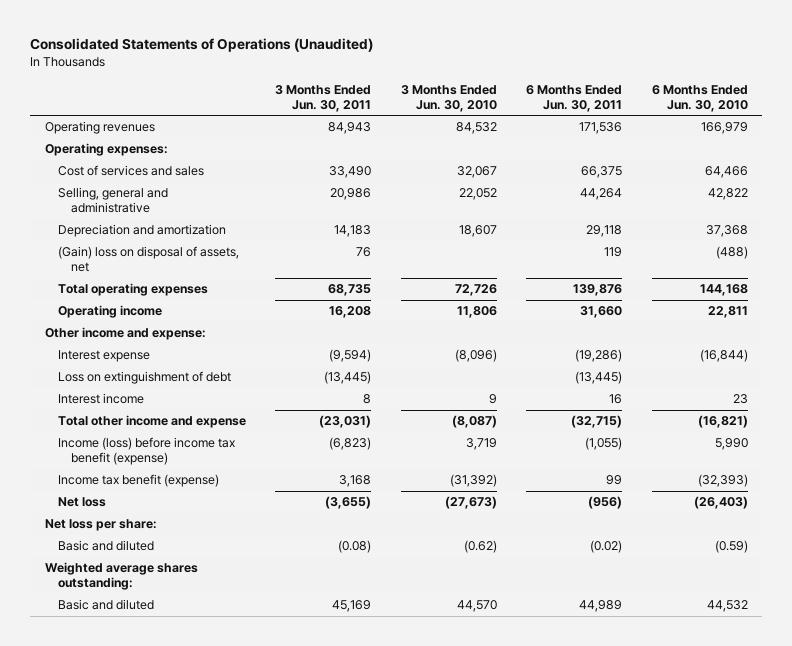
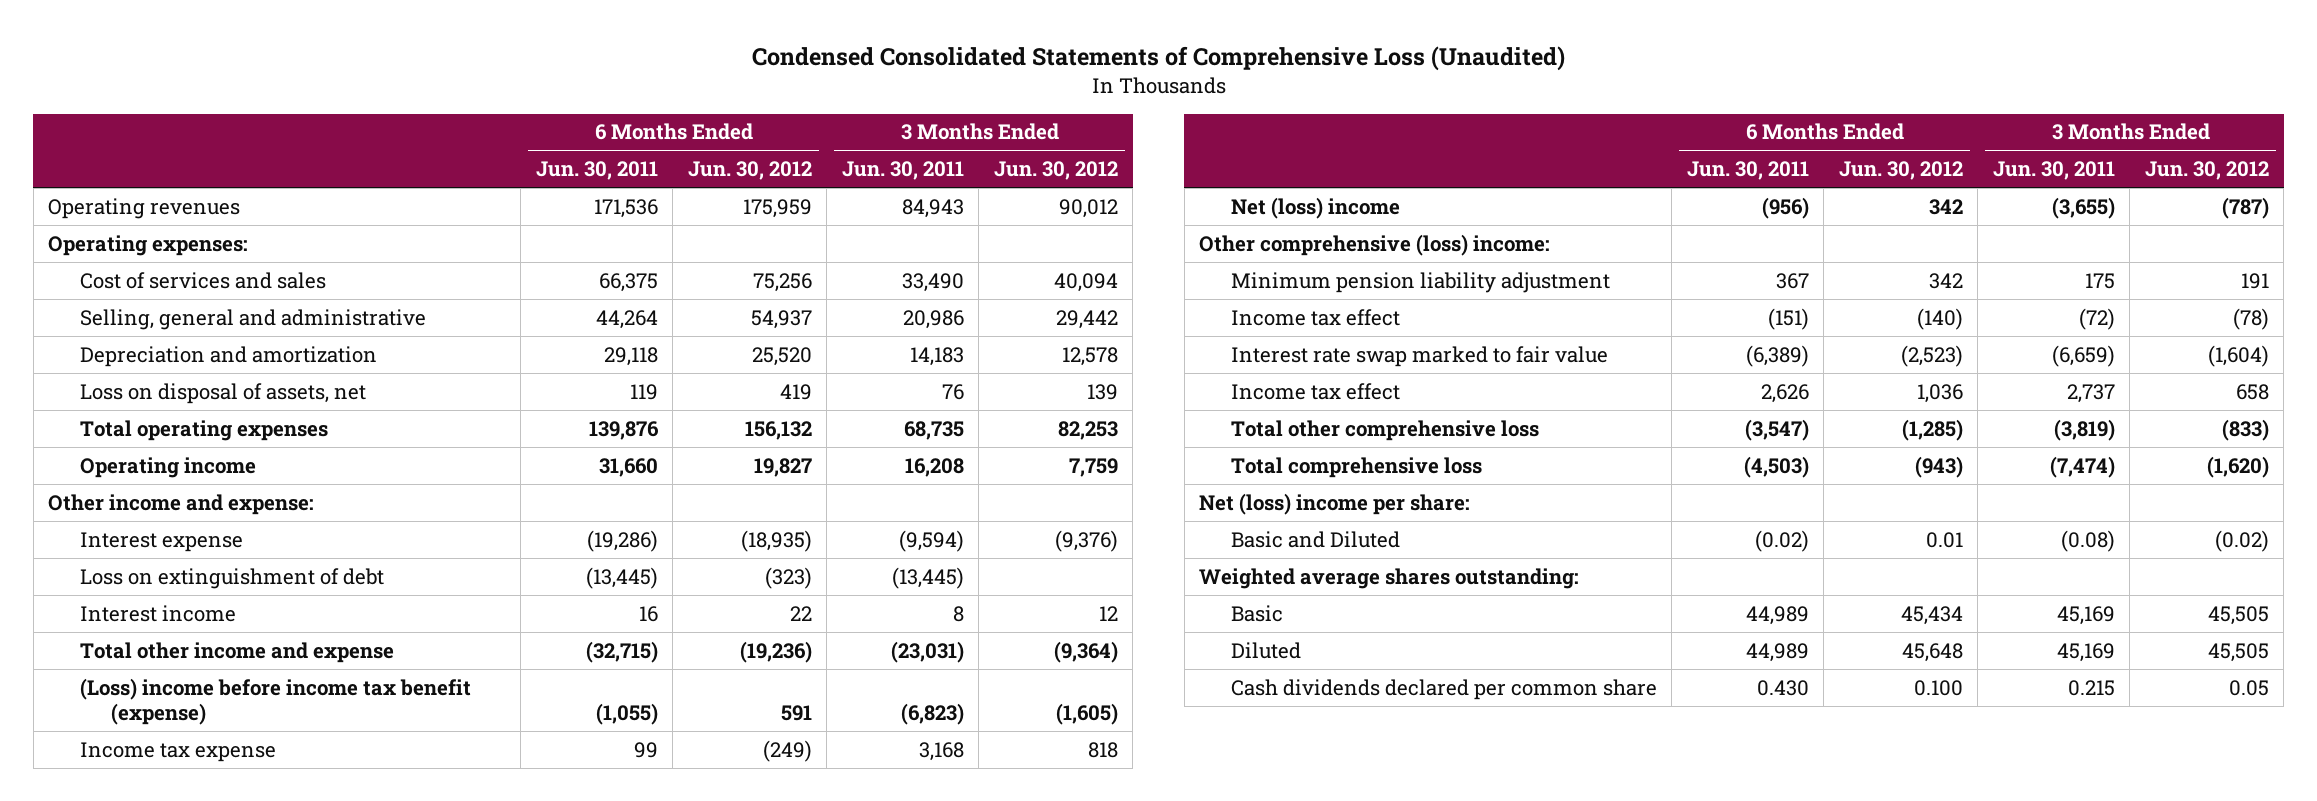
- Consolidated Statements of Operations (Unaudited)
+ Condensed Consolidated Statements of Comprehensive Loss (Unaudited)
- | 3 Months Ended Jun. 30, 2011 | 3 Months Ended Jun. 30, 2010 | 6 Months Ended Jun. 30, 2011 | 6 Months Ended Jun. 30, 2010
+ | 6 Months Ended Jun. 30, 2011 | 6 Months Ended Jun. 30, 2012 | 3 Months Ended Jun. 30, 2011 | 3 Months Ended Jun. 30, 2012
- (Gain) loss on disposal of assets, net | 76 | | 119 | (488)
+ Loss on disposal of assets, net | 119 | 419 | 76 | 139
- Income (loss) before income tax benefit (expense) | (6,823) | 3,719 | (1,055) | 5,990
- Income tax benefit (expense) | 3,168 | (31,392) | 99 | (32,393)
- Net loss | (3,655) | (27,673) | (956) | (26,403)
- Net loss per share:
- Basic and diluted | (0.08) | (0.62) | (0.02) | (0.59)
+ (Loss) income before income tax benefit (expense) | (1,055) | 591 | (6,823) | (1,605)
+ Income tax expense | 99 | (249) | 3,168 | 818
+ Net (loss) income | (956) | 342 | (3,655) | (787)
+ Other comprehensive (loss) income:
+ Minimum pension liability adjustment | 367 | 342 | 175 | 191
+ Income tax effect | (151) | (140) | (72) | (78)
+ Interest rate swap marked to fair value | (6,389) | (2,523) | (6,659) | (1,604)
+ Income tax effect | 2,626 | 1,036 | 2,737 | 658
+ Total other comprehensive loss | (3,547) | (1,285) | (3,819) | (833)
+ Total comprehensive loss | (4,503) | (943) | (7,474) | (1,620)
+ Net (loss) income per share:
+ Basic and Diluted | (0.02) | 0.01 | (0.08) | (0.02)
- Basic and diluted | 45,169 | 44,570 | 44,989 | 44,532
+ Basic | 44,989 | 45,434 | 45,169 | 45,505
+ Diluted | 44,989 | 45,648 | 45,169 | 45,505
+ Cash dividends declared per common share | 0.430 | 0.100 | 0.215 | 0.05

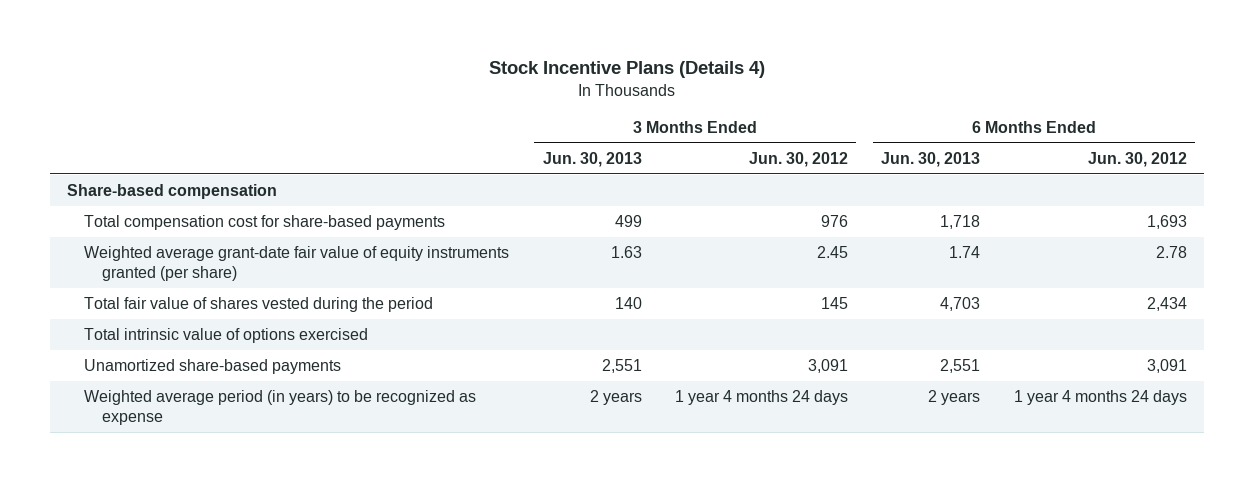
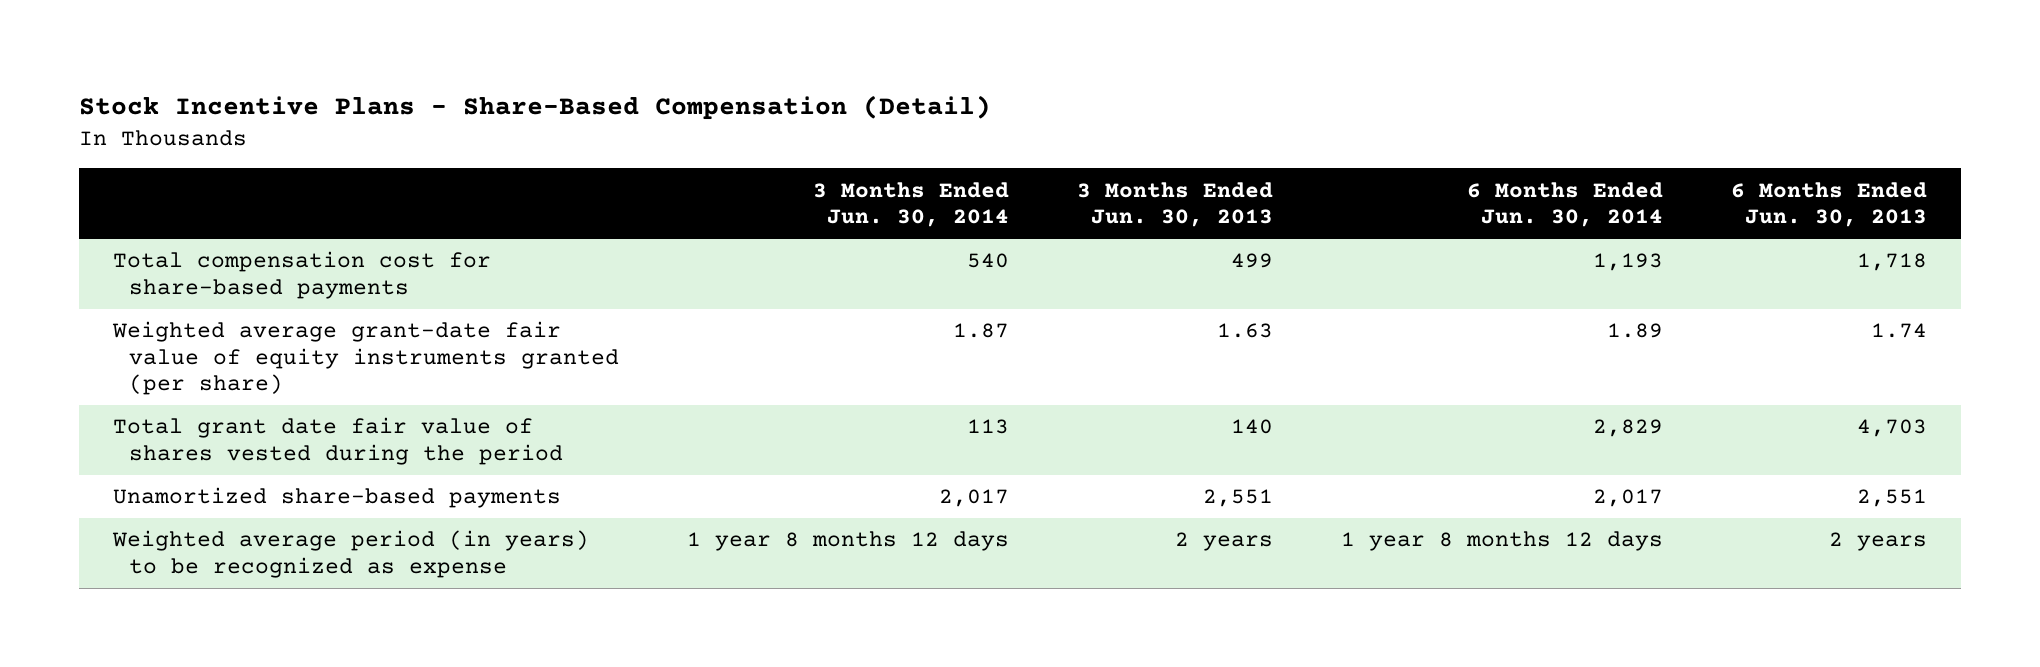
- Stock Incentive Plans (Details 4)
+ Stock Incentive Plans - Share-Based Compensation (Detail)
- | 3 Months Ended Jun. 30, 2013 | 3 Months Ended Jun. 30, 2012 | 6 Months Ended Jun. 30, 2013 | 6 Months Ended Jun. 30, 2012
+ | 3 Months Ended Jun. 30, 2014 | 3 Months Ended Jun. 30, 2013 | 6 Months Ended Jun. 30, 2014 | 6 Months Ended Jun. 30, 2013
- Share-based compensation
- Total fair value of shares vested during the period | 140 | 145 | 4,703 | 2,434
- Total intrinsic value of options exercised
+ Total grant date fair value of shares vested during the period | 113 | 140 | 2,829 | 4,703

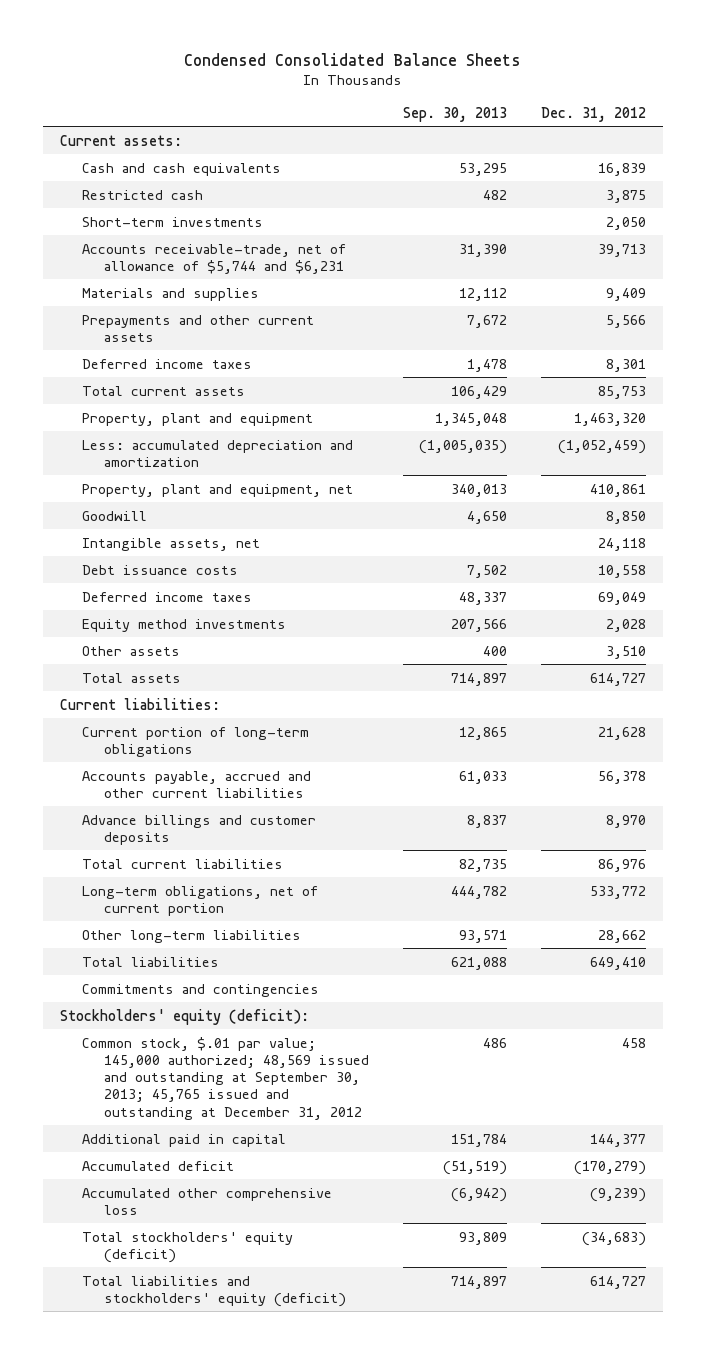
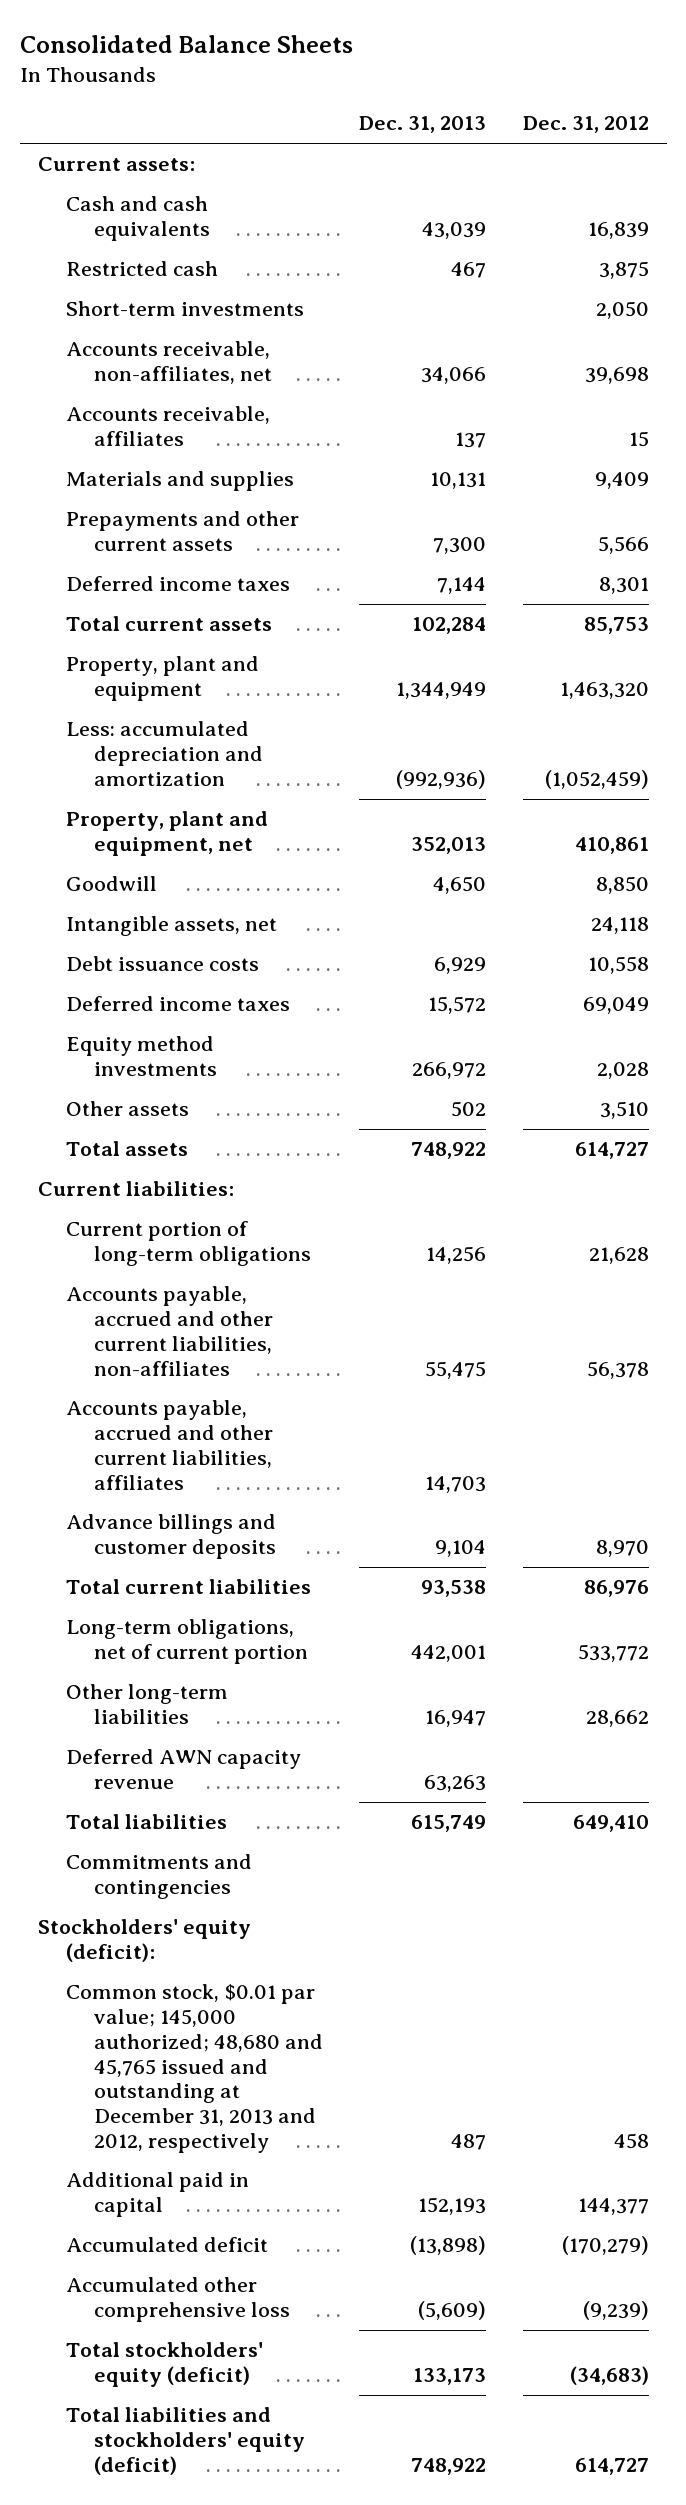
- Condensed Consolidated Balance Sheets
+ Consolidated Balance Sheets
- | Sep. 30, 2013 | Dec. 31, 2012
+ | Dec. 31, 2013 | Dec. 31, 2012
- Accounts receivable-trade, net of allowance of $5,744 and $6,231 | 31,390 | 39,713
+ Accounts receivable, non-affiliates, net | 34,066 | 39,698
+ Accounts receivable, affiliates | 137 | 15
- Accounts payable, accrued and other current liabilities | 61,033 | 56,378
+ Accounts payable, accrued and other current liabilities, non-affiliates | 55,475 | 56,378
+ Accounts payable, accrued and other current liabilities, affiliates | 14,703 |
+ Deferred AWN capacity revenue | 63,263 |
- Common stock, $.01 par value; 145,000 authorized; 48,569 issued and outstanding at September 30, 2013; 45,765 issued and outstanding at December 31, 2012 | 486 | 458
+ Common stock, $0.01 par value; 145,000 authorized; 48,680 and 45,765 issued and outstanding at December 31, 2013 and 2012, respectively | 487 | 458

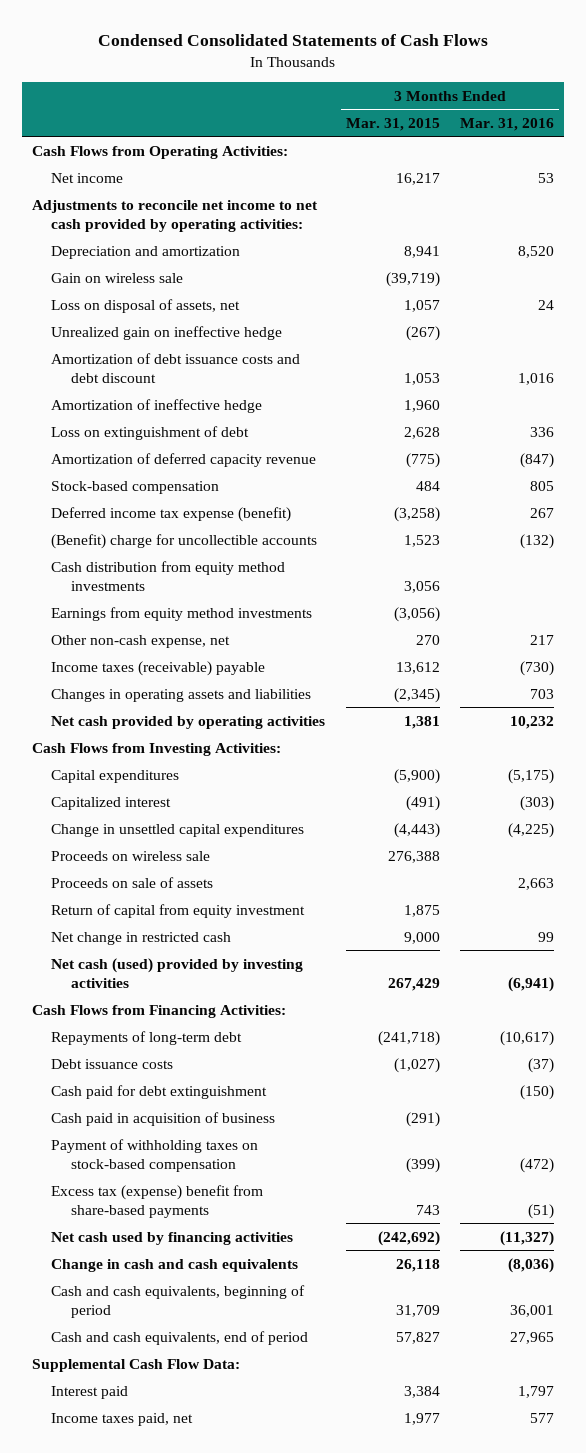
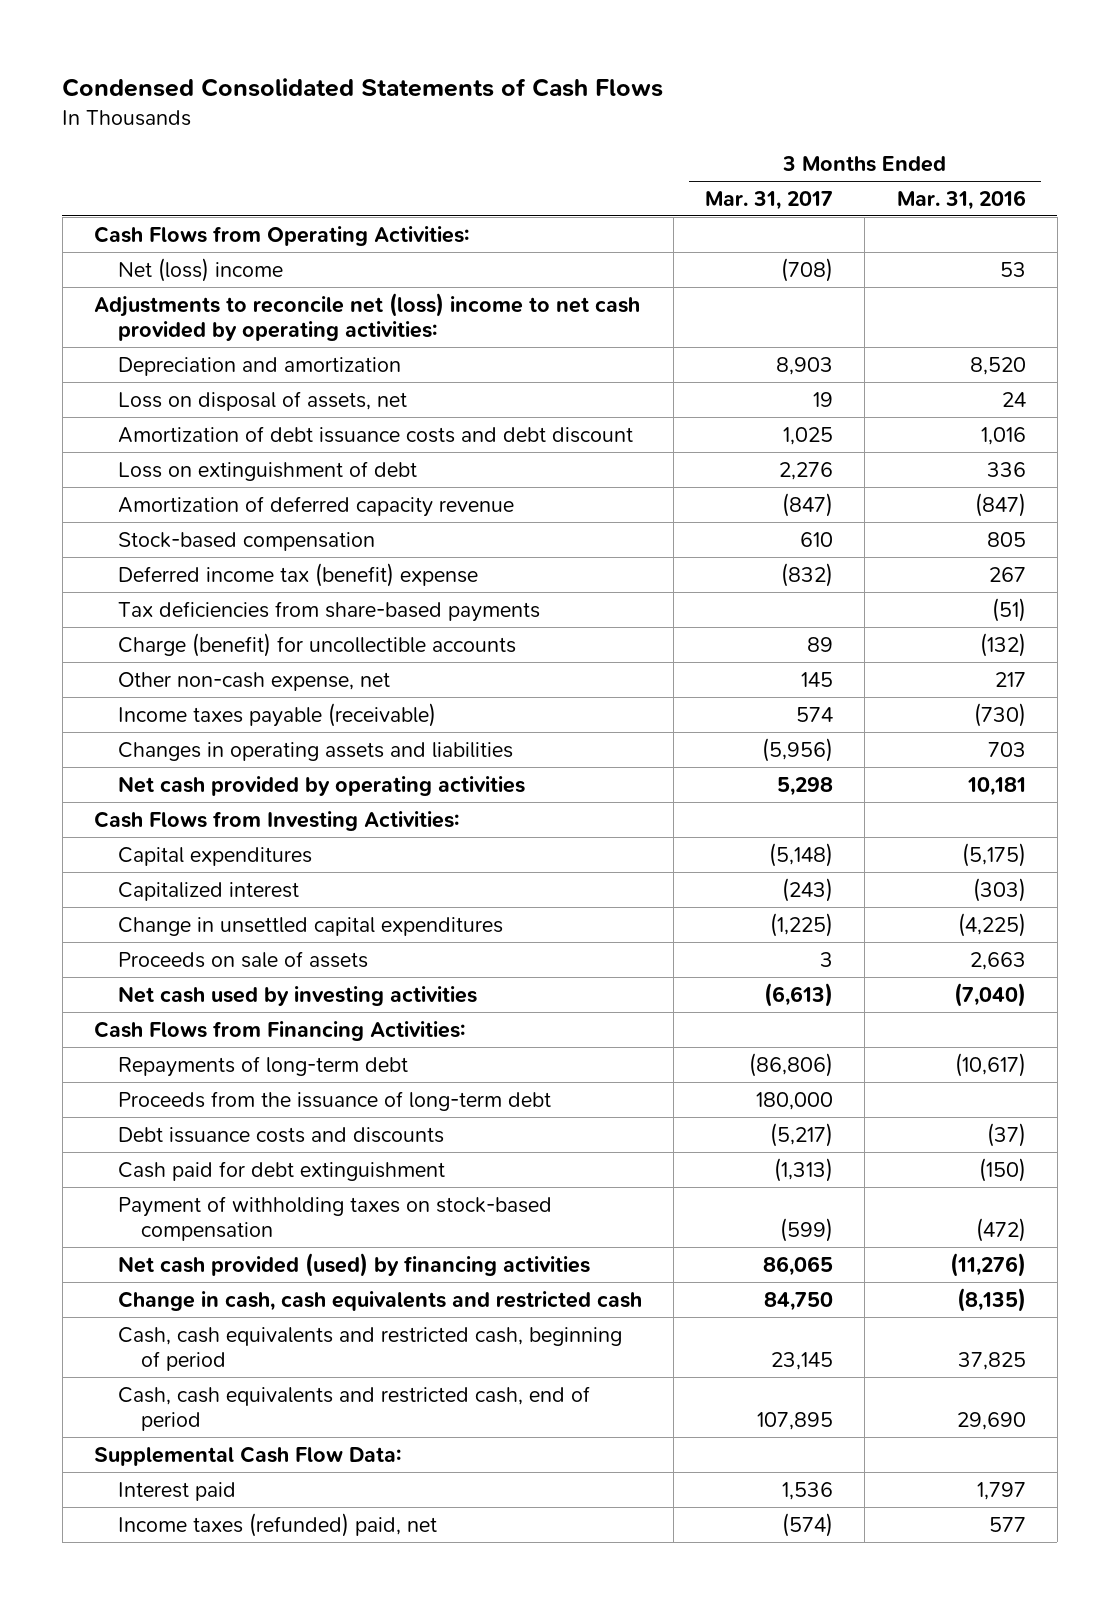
- | 3 Months Ended Mar. 31, 2015 | 3 Months Ended Mar. 31, 2016
+ | 3 Months Ended Mar. 31, 2017 | 3 Months Ended Mar. 31, 2016
- Net income | 16,217 | 53
- Adjustments to reconcile net income to net cash provided by operating activities:
+ Net (loss) income | (708) | 53
+ Adjustments to reconcile net (loss) income to net cash provided by operating activities:
- Gain on wireless sale | (39,719) |
- Unrealized gain on ineffective hedge | (267) |
- Amortization of ineffective hedge | 1,960 |
- Deferred income tax expense (benefit) | (3,258) | 267
- (Benefit) charge for uncollectible accounts | 1,523 | (132)
- Cash distribution from equity method investments | 3,056 |
- Earnings from equity method investments | (3,056) |
+ Deferred income tax (benefit) expense | (832) | 267
+ Tax deficiencies from share-based payments | | (51)
+ Charge (benefit) for uncollectible accounts | 89 | (132)
- Income taxes (receivable) payable | 13,612 | (730)
+ Income taxes payable (receivable) | 574 | (730)
- Net cash provided by operating activities | 1,381 | 10,232
+ Net cash provided by operating activities | 5,298 | 10,181
- Proceeds on wireless sale | 276,388 |
- Return of capital from equity investment | 1,875 |
- Net change in restricted cash | 9,000 | 99
- Net cash (used) provided by investing activities | 267,429 | (6,941)
+ Net cash used by investing activities | (6,613) | (7,040)
- Debt issuance costs | (1,027) | (37)
+ Proceeds from the issuance of long-term debt | 180,000 |
+ Debt issuance costs and discounts | (5,217) | (37)
- Cash paid in acquisition of business | (291) |
- Excess tax (expense) benefit from share-based payments | 743 | (51)
- Net cash used by financing activities | (242,692) | (11,327)
- Change in cash and cash equivalents | 26,118 | (8,036)
- Cash and cash equivalents, beginning of period | 31,709 | 36,001
- Cash and cash equivalents, end of period | 57,827 | 27,965
+ Net cash provided (used) by financing activities | 86,065 | (11,276)
+ Change in cash, cash equivalents and restricted cash | 84,750 | (8,135)
+ Cash, cash equivalents and restricted cash, beginning of period | 23,145 | 37,825
+ Cash, cash equivalents and restricted cash, end of period | 107,895 | 29,690
- Income taxes paid, net | 1,977 | 577
+ Income taxes (refunded) paid, net | (574) | 577

